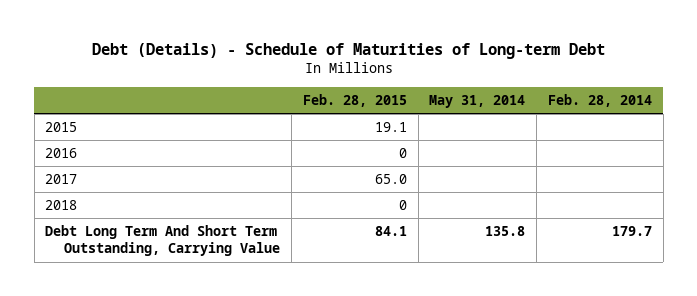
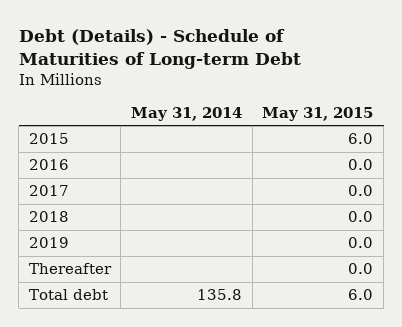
- | Feb. 28, 2015 | May 31, 2014 | Feb. 28, 2014
+ | May 31, 2014 | May 31, 2015
- Debt Long Term And Short Term Outstanding, Carrying Value | 84.1 | 135.8 | 179.7
+ 2019 | | 0.0
+ Thereafter | | 0.0
+ Total debt | 135.8 | 6.0

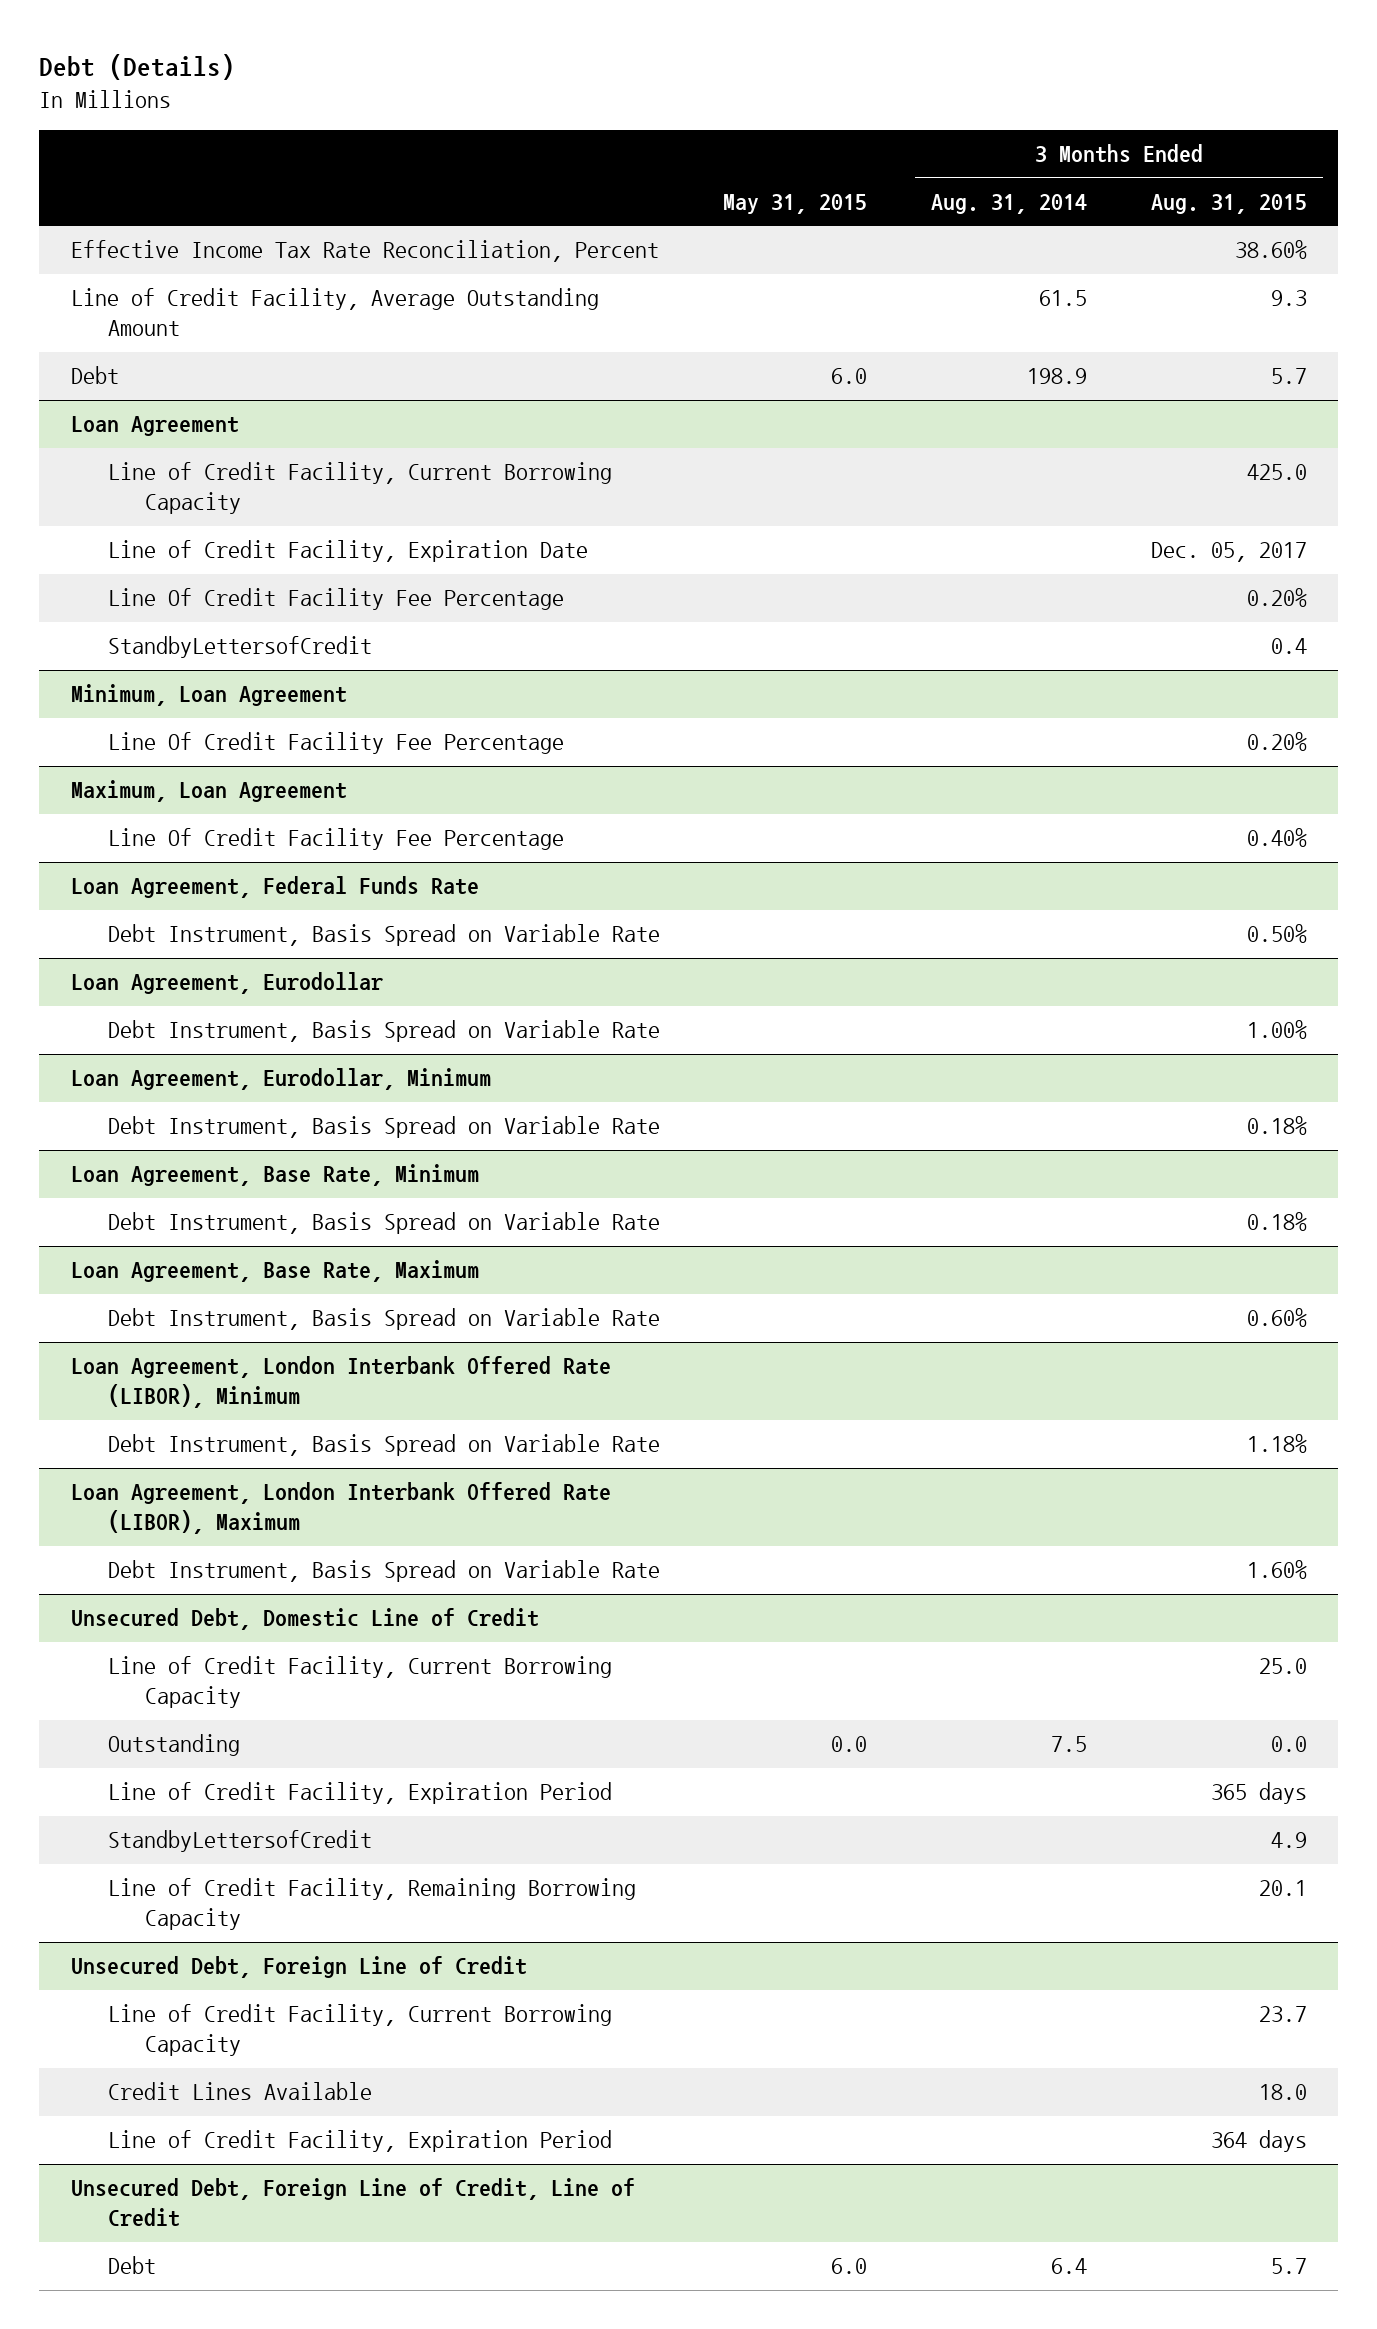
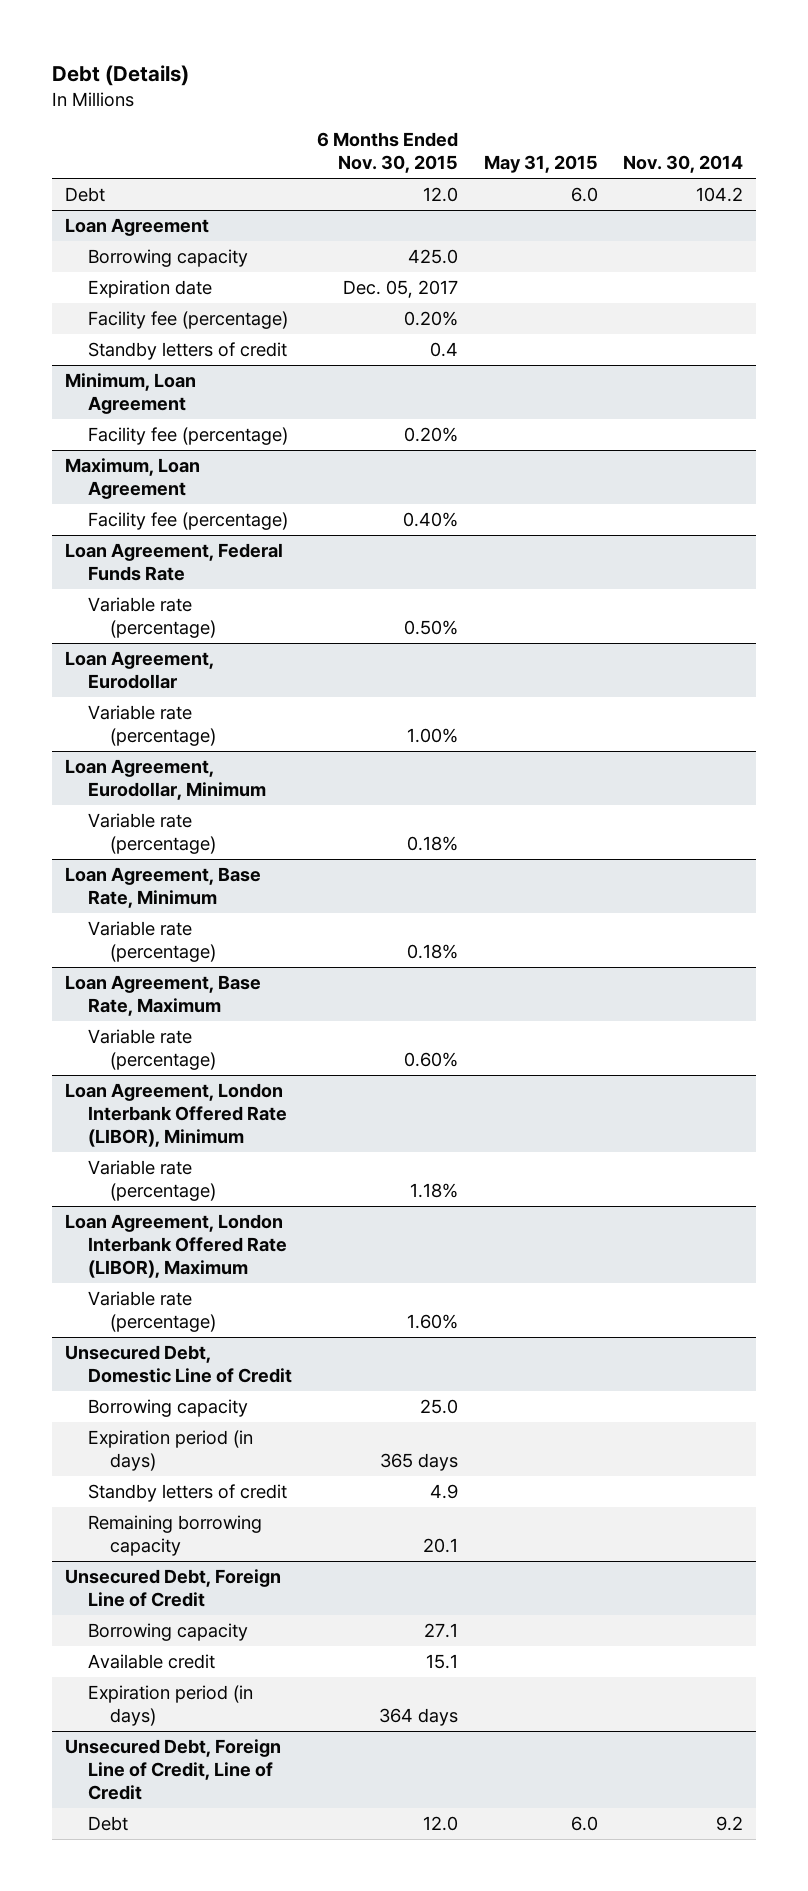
- | May 31, 2015 | 3 Months Ended Aug. 31, 2014 | 3 Months Ended Aug. 31, 2015
+ | 6 Months Ended Nov. 30, 2015 | May 31, 2015 | Nov. 30, 2014
- Effective Income Tax Rate Reconciliation, Percent | | | 38.60%
- Line of Credit Facility, Average Outstanding Amount | | 61.5 | 9.3
@ Loan Agreement
- Line of Credit Facility, Current Borrowing Capacity | | | 425.0
- Line of Credit Facility, Expiration Date | | | Dec. 05, 2017
- Line Of Credit Facility Fee Percentage | | | 0.20%
- StandbyLettersofCredit | | | 0.4
+ Borrowing capacity | 425.0 | |
+ Expiration date | Dec. 05, 2017 | |
+ Facility fee (percentage) | 0.20% | |
+ Standby letters of credit | 0.4 | |
@ Minimum, Loan Agreement
- Line Of Credit Facility Fee Percentage | | | 0.20%
+ Facility fee (percentage) | 0.20% | |
@ Maximum, Loan Agreement
- Line Of Credit Facility Fee Percentage | | | 0.40%
+ Facility fee (percentage) | 0.40% | |
@ Loan Agreement, Federal Funds Rate
- Debt Instrument, Basis Spread on Variable Rate | | | 0.50%
+ Variable rate (percentage) | 0.50% | |
@ Loan Agreement, Eurodollar
- Debt Instrument, Basis Spread on Variable Rate | | | 1.00%
+ Variable rate (percentage) | 1.00% | |
@ Loan Agreement, Eurodollar, Minimum
- Debt Instrument, Basis Spread on Variable Rate | | | 0.18%
+ Variable rate (percentage) | 0.18% | |
@ Loan Agreement, Base Rate, Minimum
- Debt Instrument, Basis Spread on Variable Rate | | | 0.18%
+ Variable rate (percentage) | 0.18% | |
@ Loan Agreement, Base Rate, Maximum
- Debt Instrument, Basis Spread on Variable Rate | | | 0.60%
+ Variable rate (percentage) | 0.60% | |
@ Loan Agreement, London Interbank Offered Rate (LIBOR), Minimum
- Debt Instrument, Basis Spread on Variable Rate | | | 1.18%
+ Variable rate (percentage) | 1.18% | |
@ Loan Agreement, London Interbank Offered Rate (LIBOR), Maximum
- Debt Instrument, Basis Spread on Variable Rate | | | 1.60%
+ Variable rate (percentage) | 1.60% | |
@ Unsecured Debt, Domestic Line of Credit
- Line of Credit Facility, Current Borrowing Capacity | | | 25.0
- Outstanding | 0.0 | 7.5 | 0.0
- Line of Credit Facility, Expiration Period | | | 365 days
- StandbyLettersofCredit | | | 4.9
- Line of Credit Facility, Remaining Borrowing Capacity | | | 20.1
+ Borrowing capacity | 25.0 | |
+ Expiration period (in days) | 365 days | |
+ Standby letters of credit | 4.9 | |
+ Remaining borrowing capacity | 20.1 | |
@ Unsecured Debt, Foreign Line of Credit
- Line of Credit Facility, Current Borrowing Capacity | | | 23.7
- Credit Lines Available | | | 18.0
- Line of Credit Facility, Expiration Period | | | 364 days
+ Borrowing capacity | 27.1 | |
+ Available credit | 15.1 | |
+ Expiration period (in days) | 364 days | |

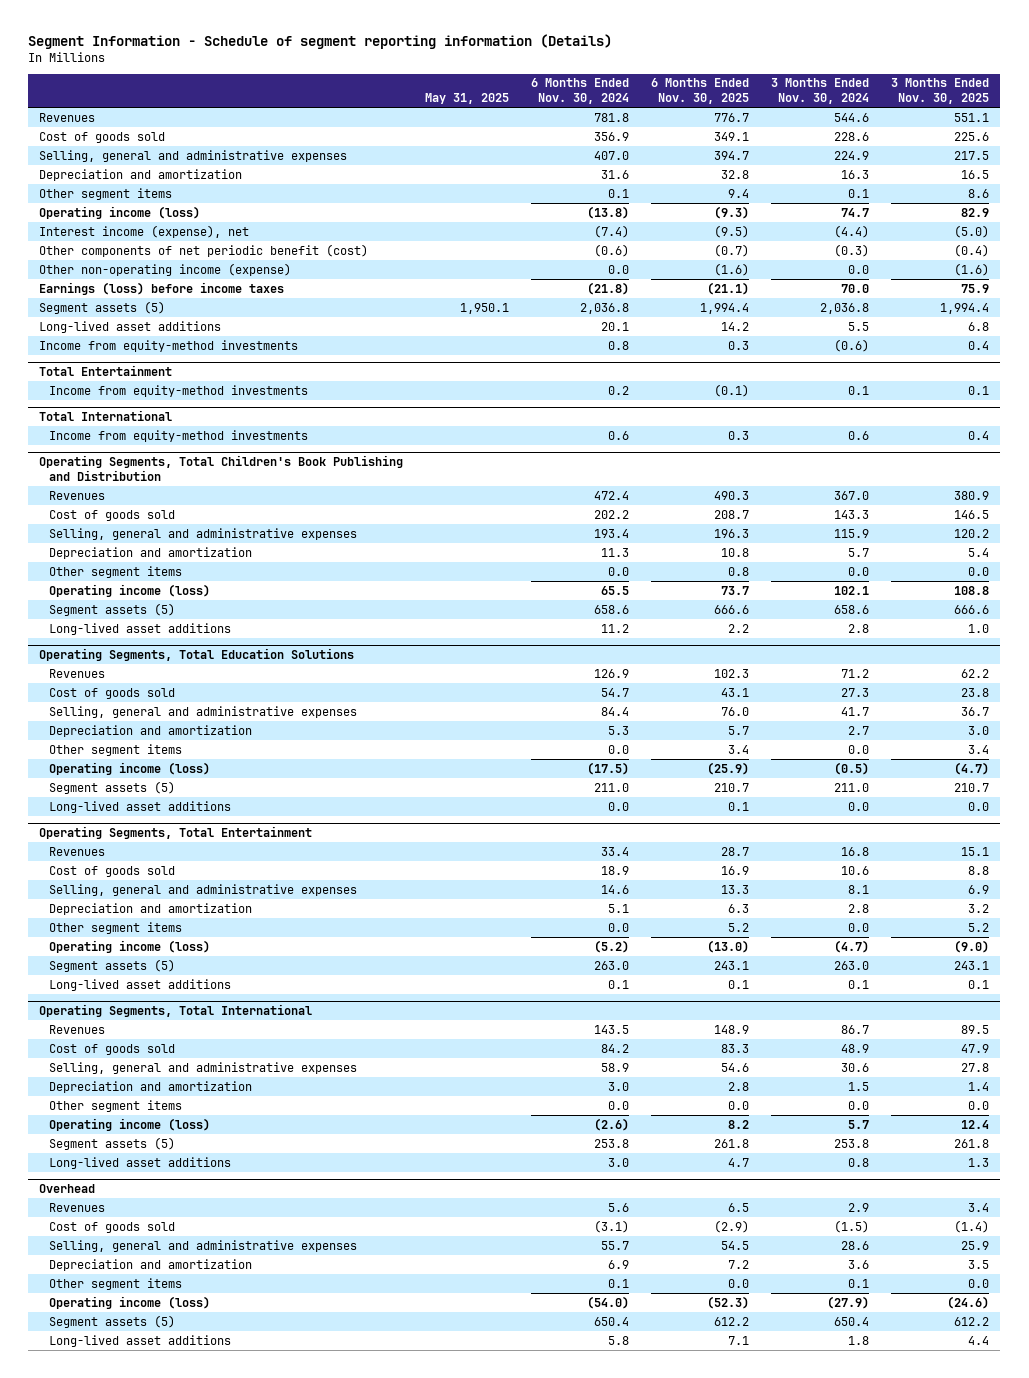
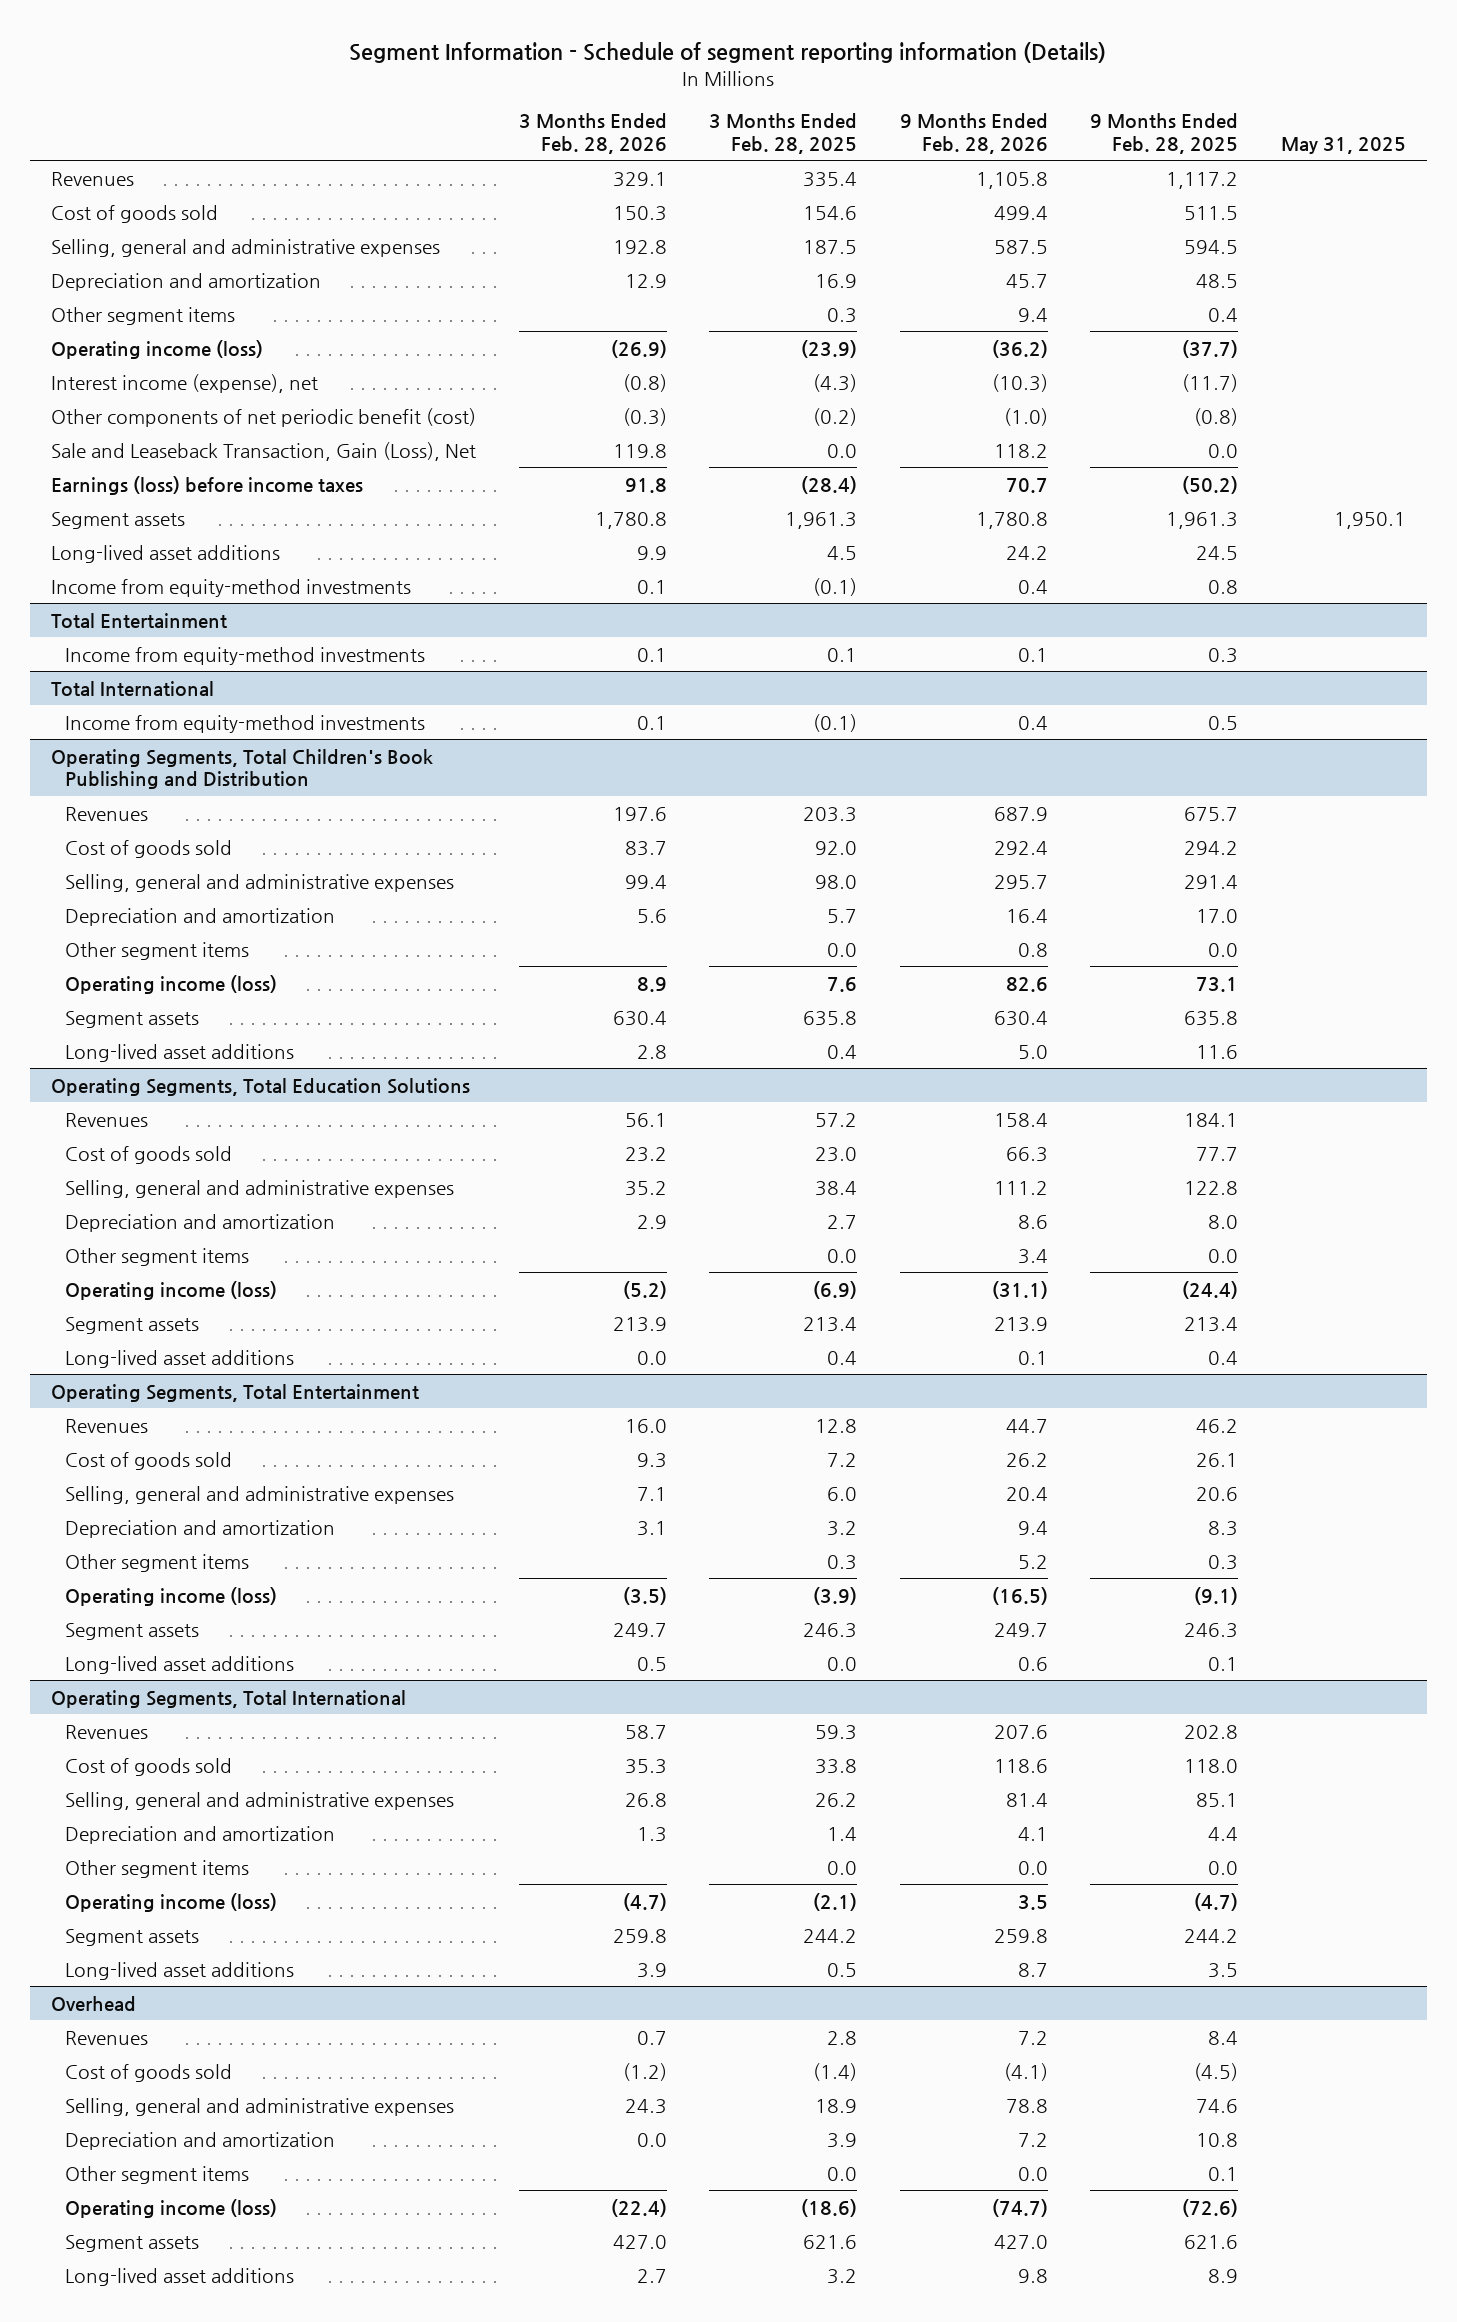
- | May 31, 2025 | 6 Months Ended Nov. 30, 2024 | 6 Months Ended Nov. 30, 2025 | 3 Months Ended Nov. 30, 2024 | 3 Months Ended Nov. 30, 2025
+ | 3 Months Ended Feb. 28, 2026 | 3 Months Ended Feb. 28, 2025 | 9 Months Ended Feb. 28, 2026 | 9 Months Ended Feb. 28, 2025 | May 31, 2025
- Other non-operating income (expense) | | 0.0 | (1.6) | 0.0 | (1.6)
+ Sale and Leaseback Transaction, Gain (Loss), Net | 119.8 | 0.0 | 118.2 | 0.0 |
- Segment assets (5) | 1,950.1 | 2,036.8 | 1,994.4 | 2,036.8 | 1,994.4
+ Segment assets | 1,780.8 | 1,961.3 | 1,780.8 | 1,961.3 | 1,950.1
@ Operating Segments, Total Children's Book Publishing and Distribution
- Segment assets (5) | | 658.6 | 666.6 | 658.6 | 666.6
+ Segment assets | 630.4 | 635.8 | 630.4 | 635.8 |
@ Operating Segments, Total Education Solutions
- Segment assets (5) | | 211.0 | 210.7 | 211.0 | 210.7
+ Segment assets | 213.9 | 213.4 | 213.9 | 213.4 |
@ Operating Segments, Total Entertainment
- Segment assets (5) | | 263.0 | 243.1 | 263.0 | 243.1
+ Segment assets | 249.7 | 246.3 | 249.7 | 246.3 |
@ Operating Segments, Total International
- Segment assets (5) | | 253.8 | 261.8 | 253.8 | 261.8
+ Segment assets | 259.8 | 244.2 | 259.8 | 244.2 |
@ Overhead
- Segment assets (5) | | 650.4 | 612.2 | 650.4 | 612.2
+ Segment assets | 427.0 | 621.6 | 427.0 | 621.6 |

